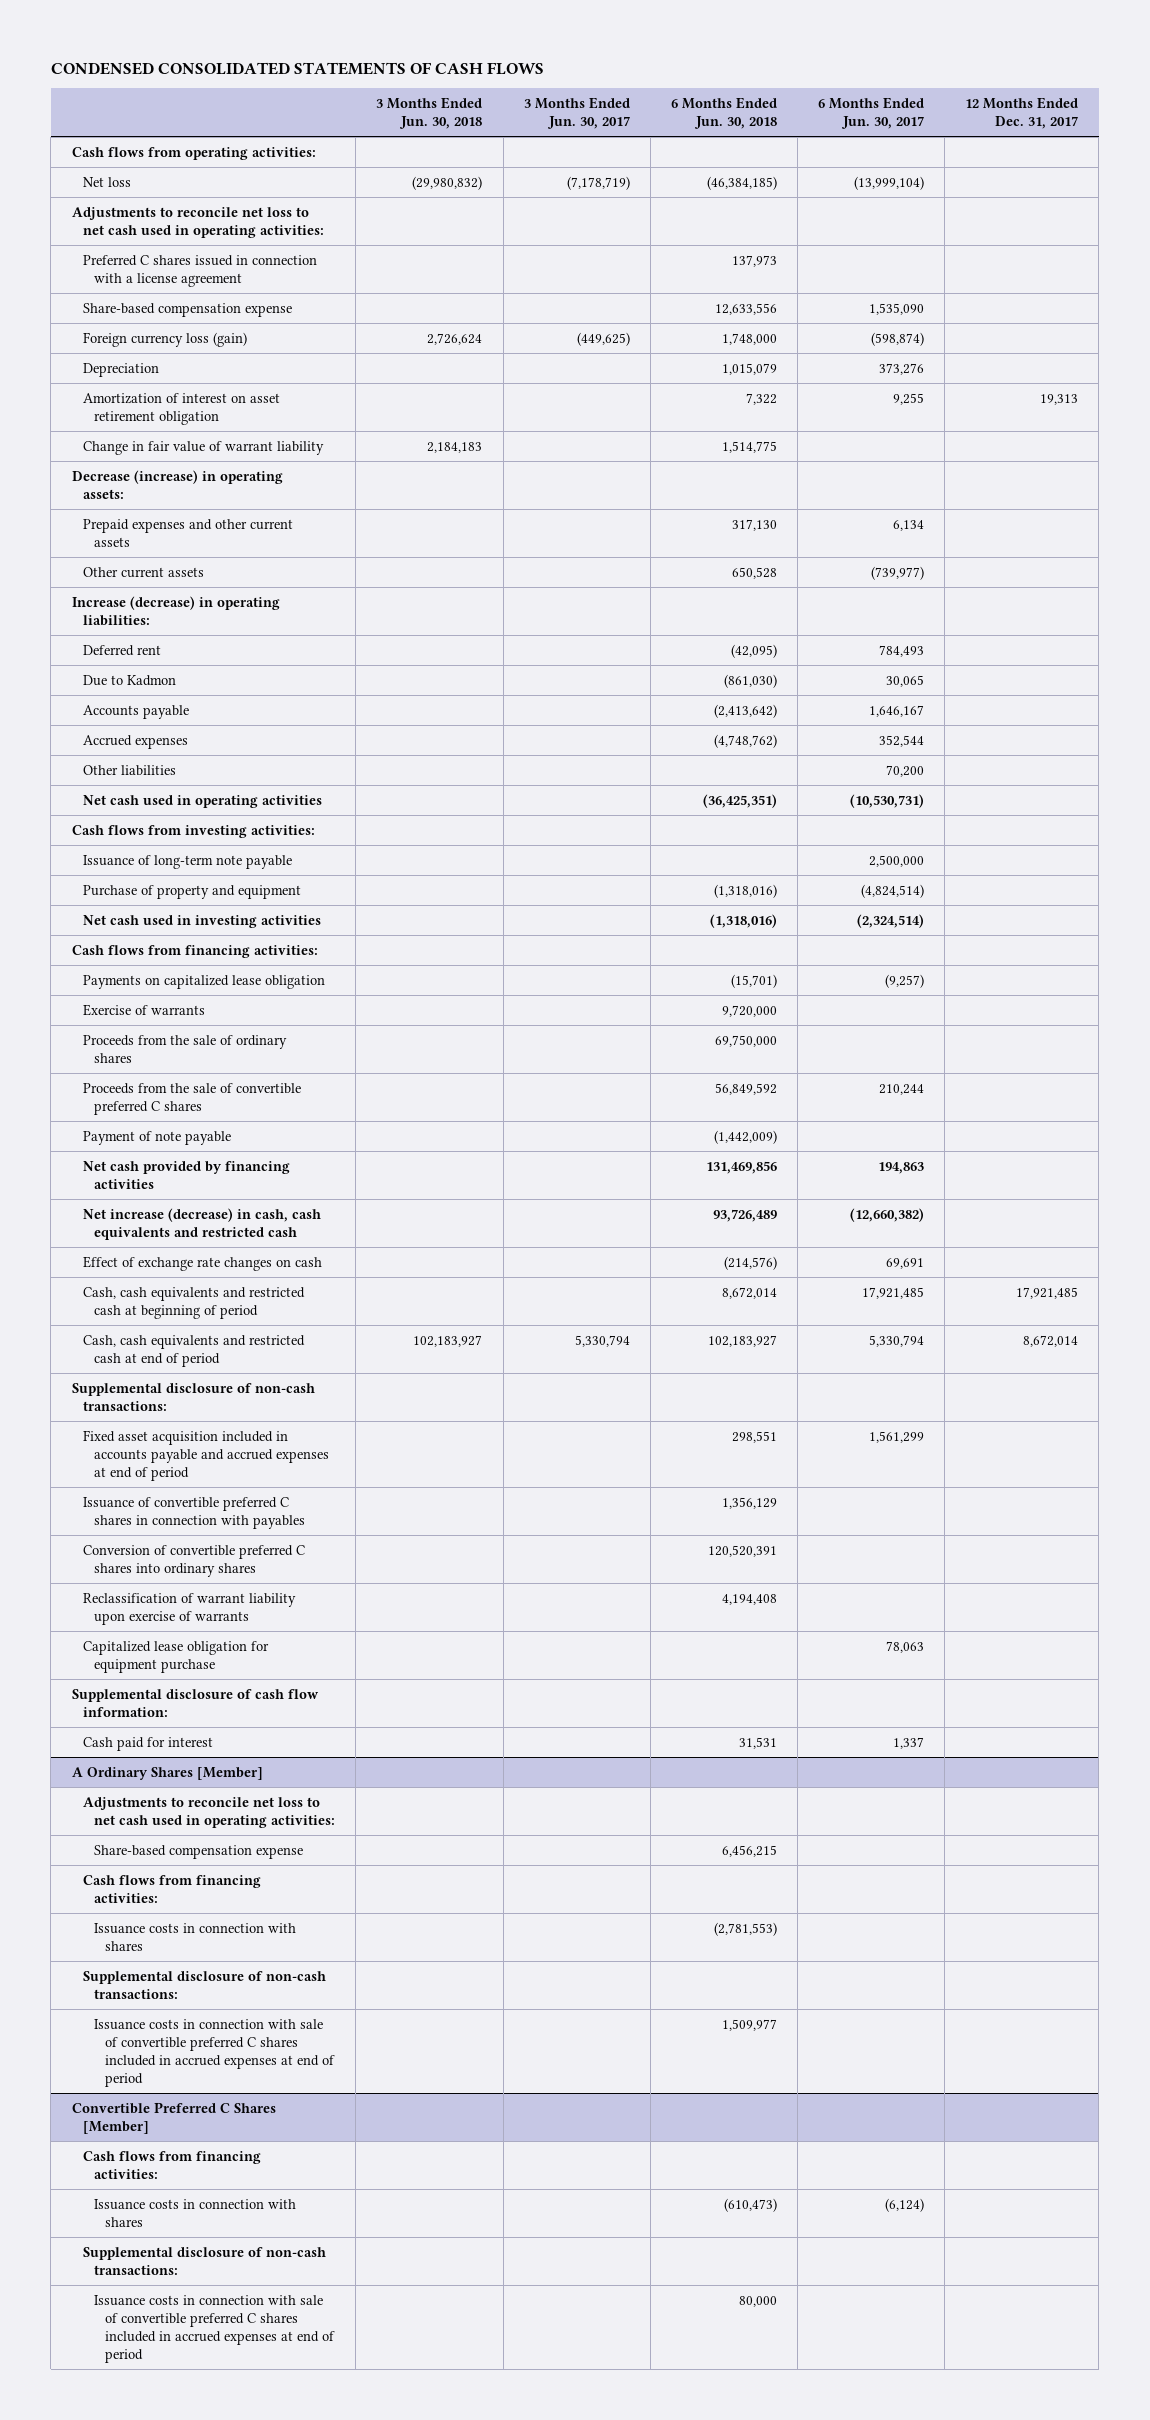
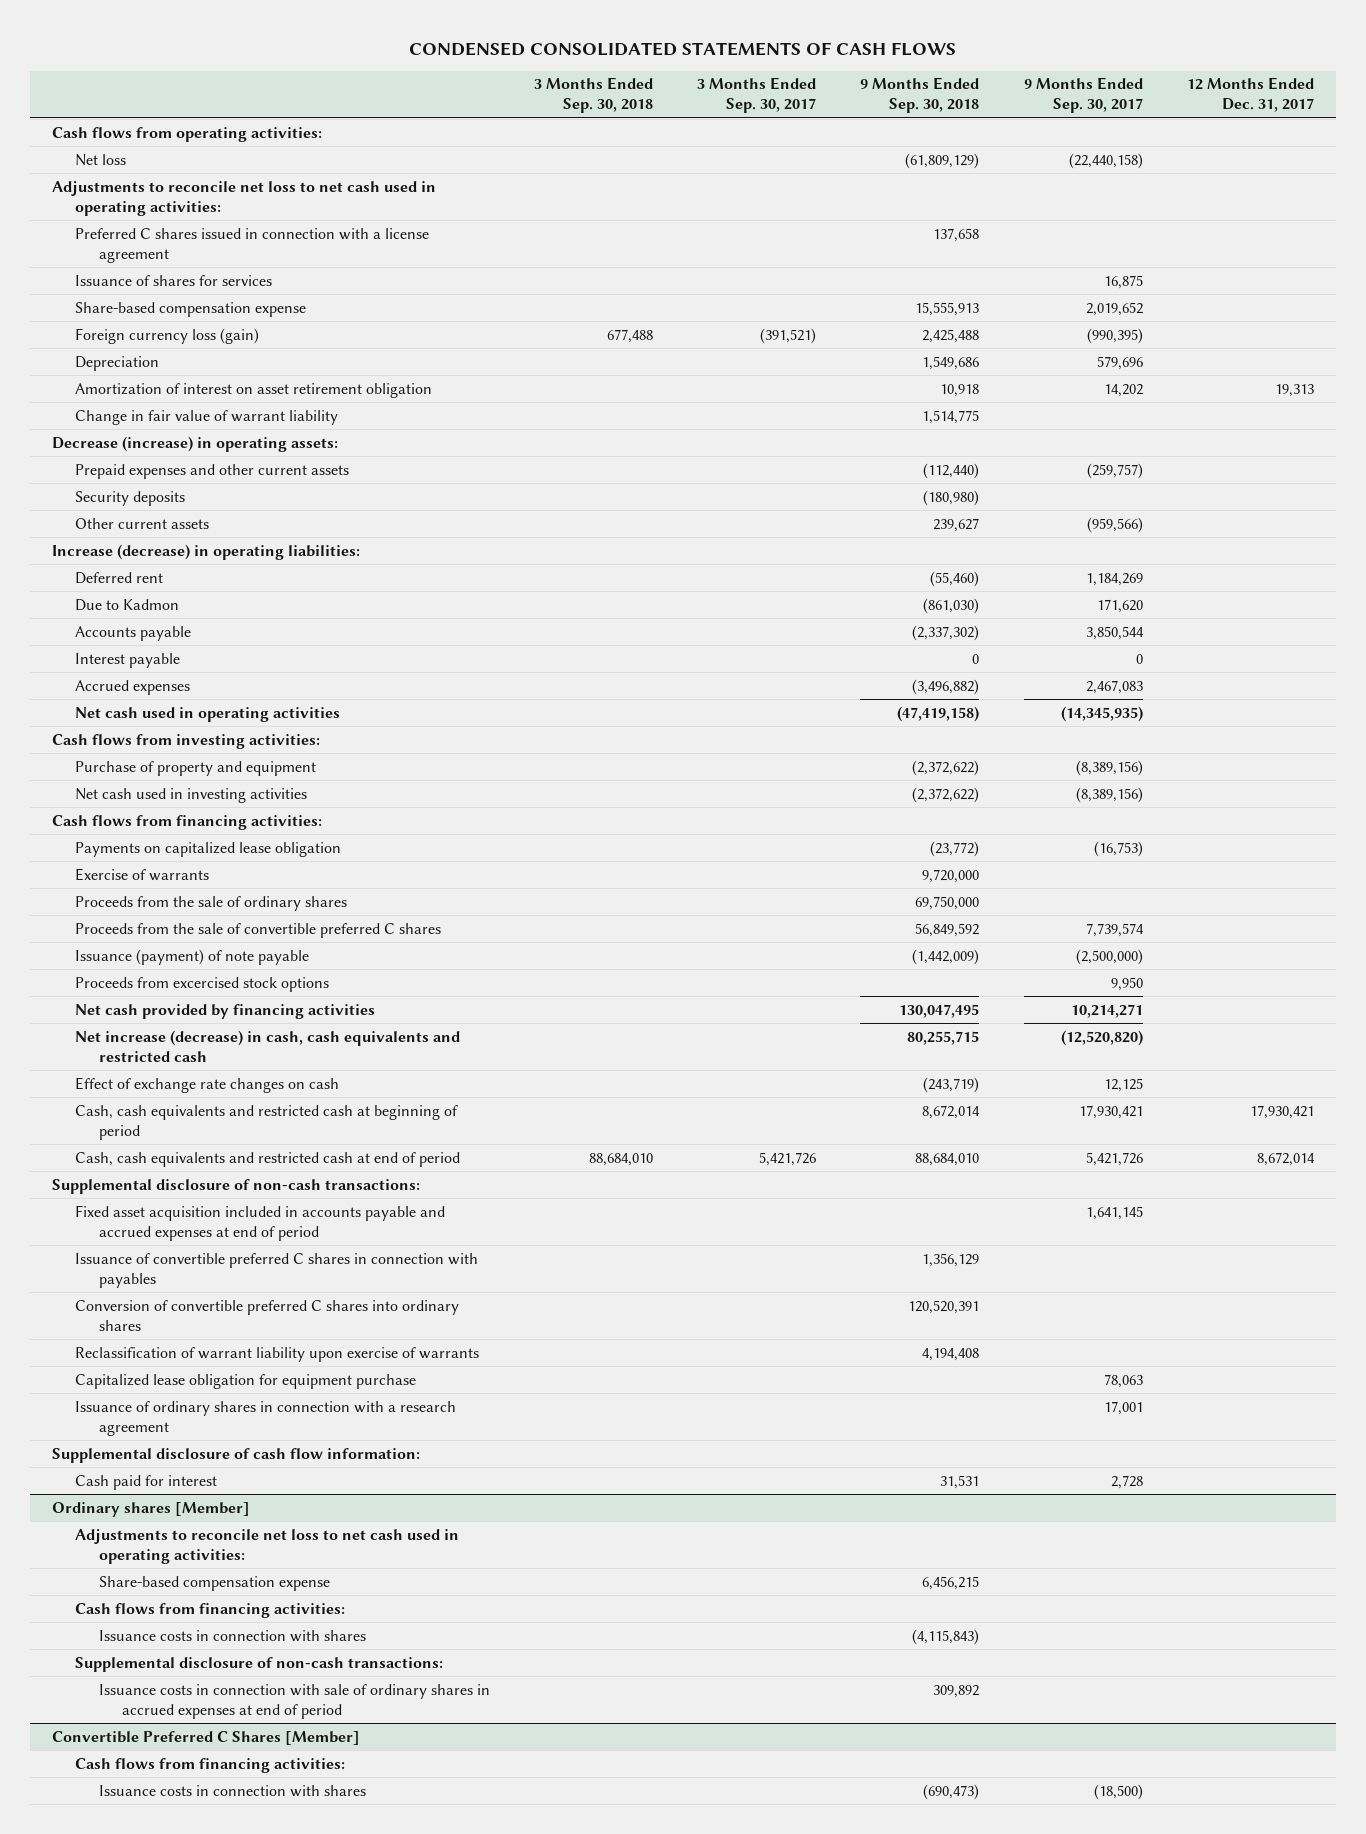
- | 3 Months Ended Jun. 30, 2018 | 3 Months Ended Jun. 30, 2017 | 6 Months Ended Jun. 30, 2018 | 6 Months Ended Jun. 30, 2017 | 12 Months Ended Dec. 31, 2017
+ | 3 Months Ended Sep. 30, 2018 | 3 Months Ended Sep. 30, 2017 | 9 Months Ended Sep. 30, 2018 | 9 Months Ended Sep. 30, 2017 | 12 Months Ended Dec. 31, 2017
+ Issuance of shares for services | | | | 16,875 |
+ Security deposits | | | (180,980) | |
+ Interest payable | | | 0 | 0 |
- Other liabilities | | | | 70,200 |
- Issuance of long-term note payable | | | | 2,500,000 |
- Payment of note payable | | | (1,442,009) | |
+ Issuance (payment) of note payable | | | (1,442,009) | (2,500,000) |
+ Proceeds from excercised stock options | | | | 9,950 |
- Cash, cash equivalents and restricted cash at beginning of period | | | 8,672,014 | 17,921,485 | 17,921,485
+ Cash, cash equivalents and restricted cash at beginning of period | | | 8,672,014 | 17,930,421 | 17,930,421
+ Issuance of ordinary shares in connection with a research agreement | | | | 17,001 |
- A Ordinary Shares [Member]
- Adjustments to reconcile net loss to net cash used in operating activities:
- Share-based compensation expense | | | 6,456,215 | |
- Cash flows from financing activities:
- Issuance costs in connection with shares | | | (2,781,553) | |
- Supplemental disclosure of non-cash transactions:
- Issuance costs in connection with sale of convertible preferred C shares included in accrued expenses at end of period | | | 1,509,977 | |
+ Ordinary shares [Member]
+ Adjustments to reconcile net loss to net cash used in operating activities:
+ Share-based compensation expense | | | 6,456,215 | |
+ Cash flows from financing activities:
+ Issuance costs in connection with shares | | | (4,115,843) | |
+ Supplemental disclosure of non-cash transactions:
+ Issuance costs in connection with sale of ordinary shares in accrued expenses at end of period | | | 309,892 | |
@ Convertible Preferred C Shares [Member]
- Supplemental disclosure of non-cash transactions:
- Issuance costs in connection with sale of convertible preferred C shares included in accrued expenses at end of period | | | 80,000 | |

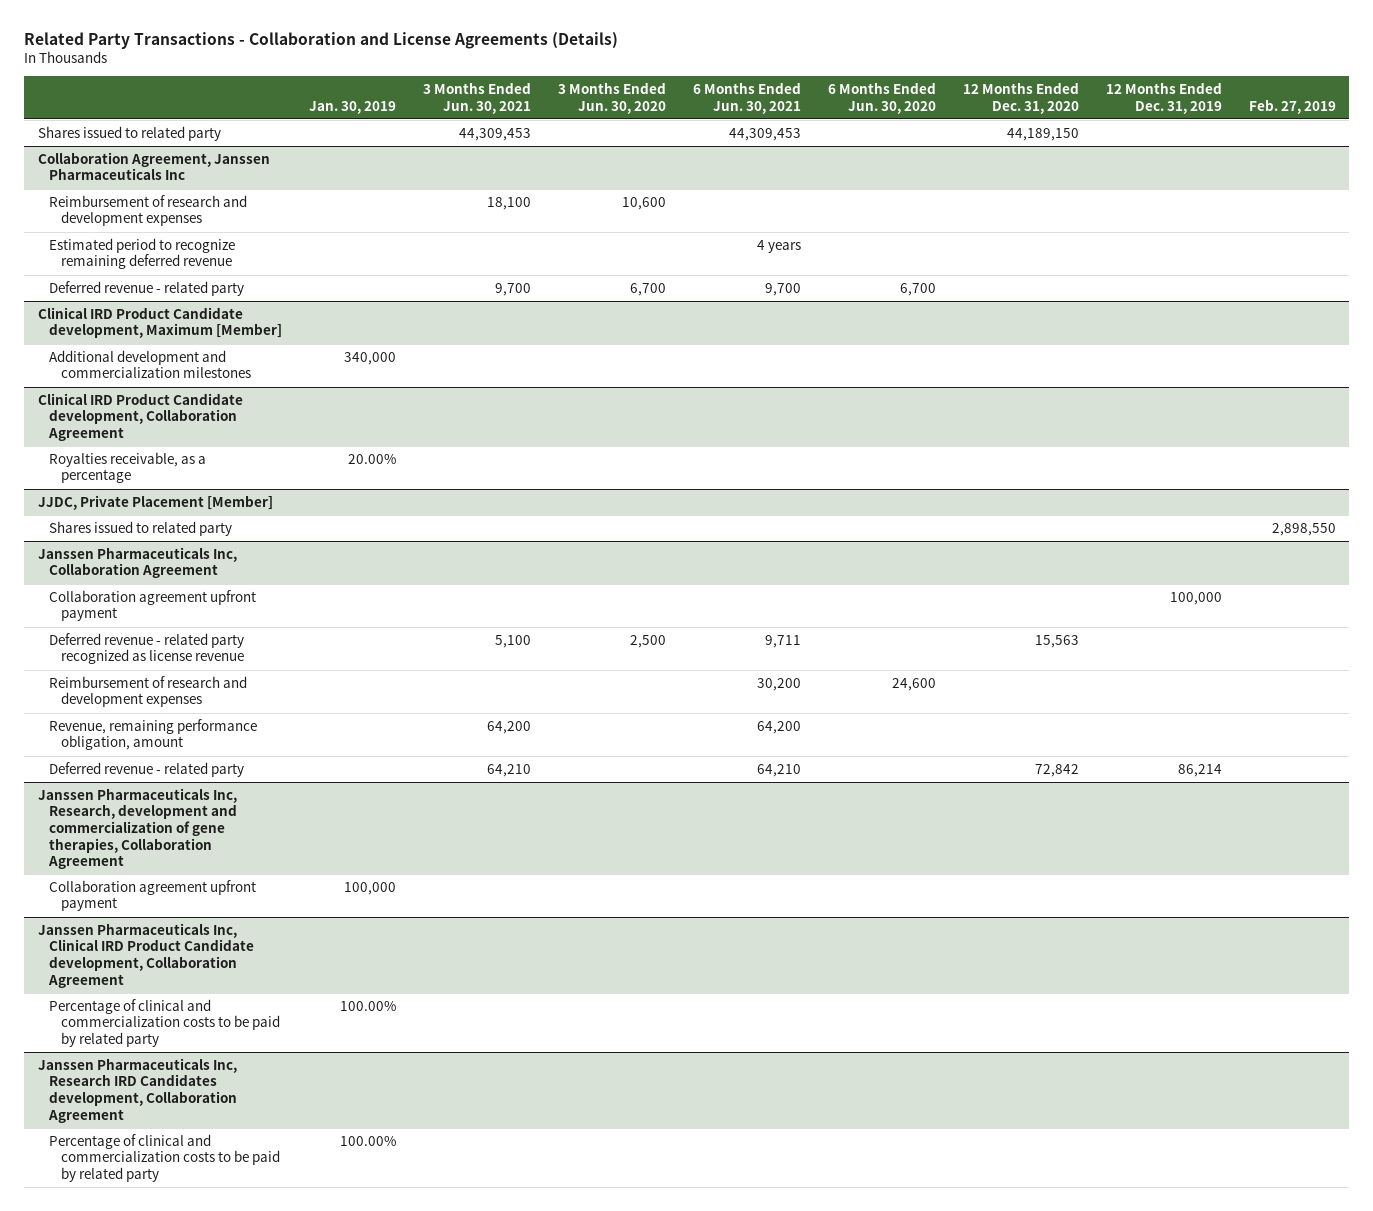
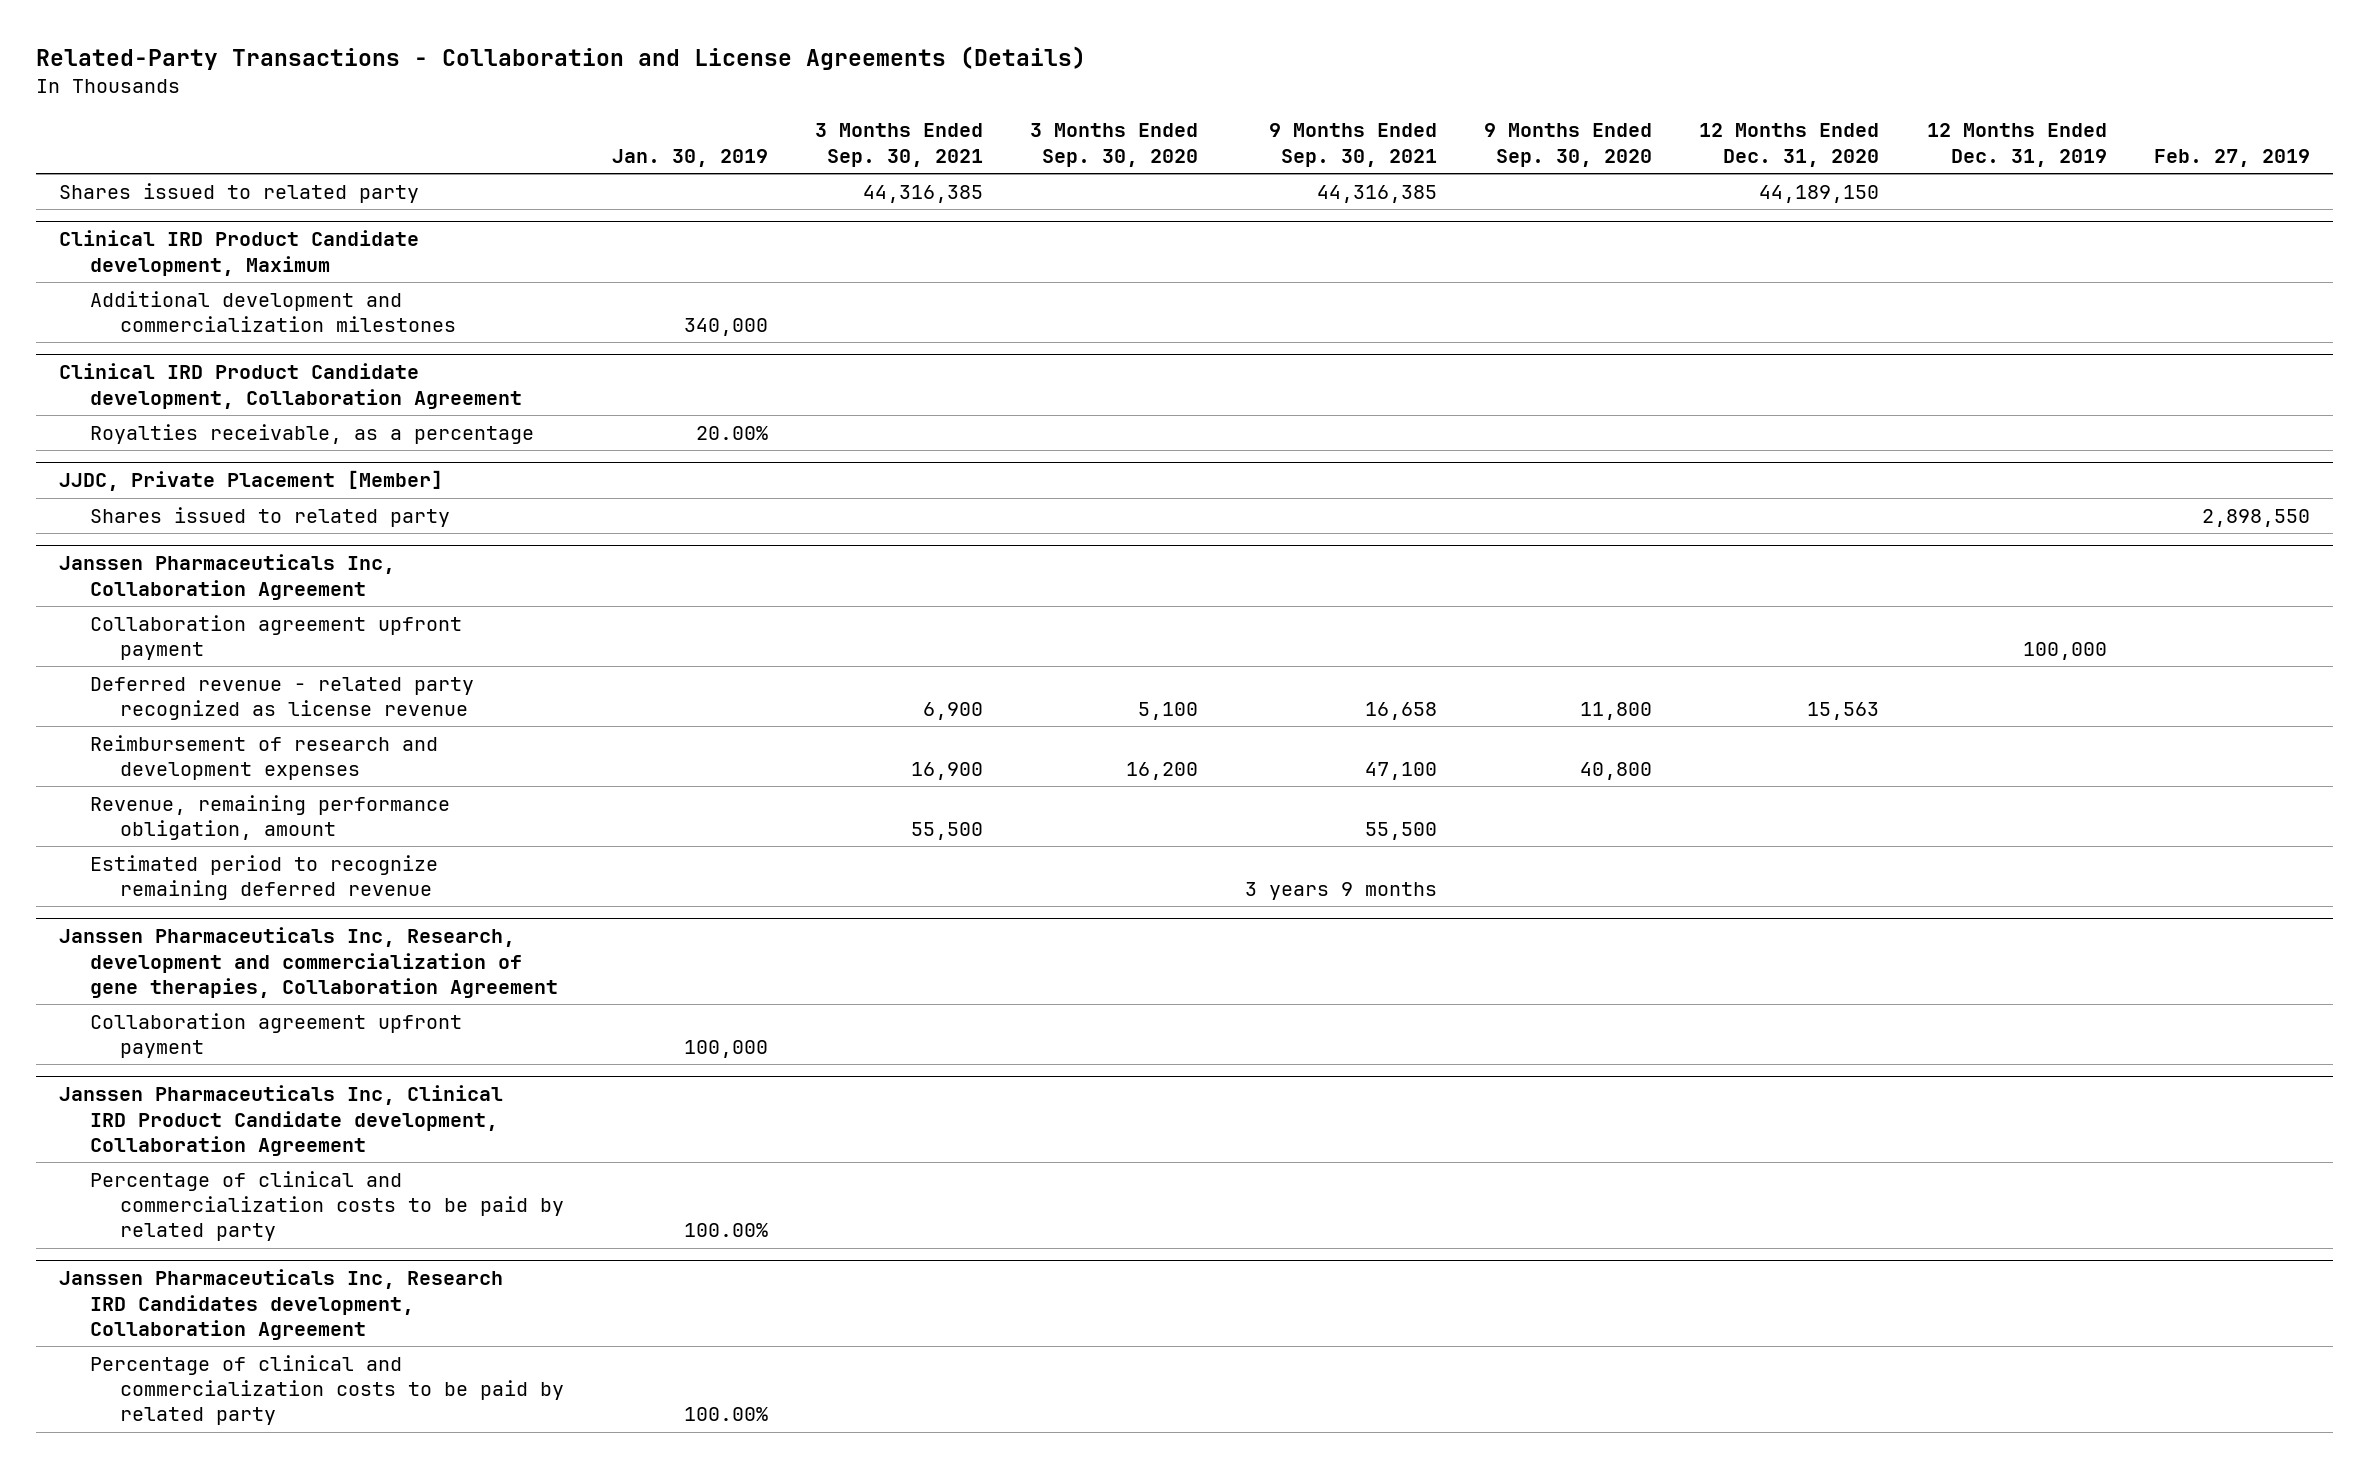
- Related Party Transactions - Collaboration and License Agreements (Details)
+ Related-Party Transactions - Collaboration and License Agreements (Details)
- | Jan. 30, 2019 | 3 Months Ended Jun. 30, 2021 | 3 Months Ended Jun. 30, 2020 | 6 Months Ended Jun. 30, 2021 | 6 Months Ended Jun. 30, 2020 | 12 Months Ended Dec. 31, 2020 | 12 Months Ended Dec. 31, 2019 | Feb. 27, 2019
+ | Jan. 30, 2019 | 3 Months Ended Sep. 30, 2021 | 3 Months Ended Sep. 30, 2020 | 9 Months Ended Sep. 30, 2021 | 9 Months Ended Sep. 30, 2020 | 12 Months Ended Dec. 31, 2020 | 12 Months Ended Dec. 31, 2019 | Feb. 27, 2019
- Collaboration Agreement, Janssen Pharmaceuticals Inc
- Reimbursement of research and development expenses | | 18,100 | 10,600 | | | | |
- Estimated period to recognize remaining deferred revenue | | | | 4 years | | | |
- Deferred revenue - related party | | 9,700 | 6,700 | 9,700 | 6,700 | | |
- Clinical IRD Product Candidate development, Maximum [Member]
+ Clinical IRD Product Candidate development, Maximum
@ Janssen Pharmaceuticals Inc, Collaboration Agreement
- Deferred revenue - related party | | 64,210 | | 64,210 | | 72,842 | 86,214 |
+ Estimated period to recognize remaining deferred revenue | | | | 3 years 9 months | | | |

